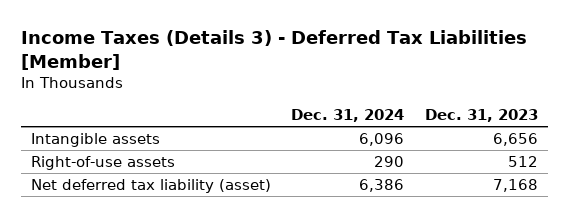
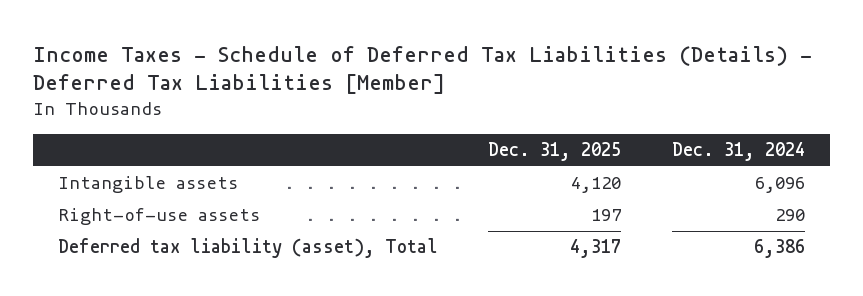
- Income Taxes (Details 3) - Deferred Tax Liabilities [Member]
+ Income Taxes - Schedule of Deferred Tax Liabilities (Details) - Deferred Tax Liabilities [Member]
- | Dec. 31, 2024 | Dec. 31, 2023
+ | Dec. 31, 2025 | Dec. 31, 2024
- Net deferred tax liability (asset) | 6,386 | 7,168
+ Deferred tax liability (asset), Total | 4,317 | 6,386

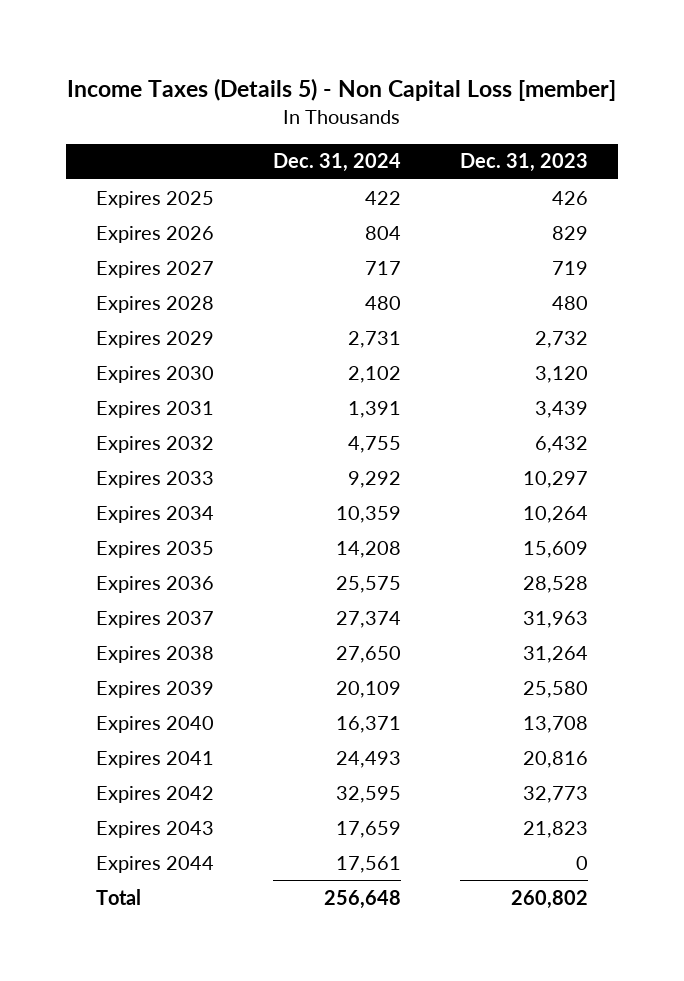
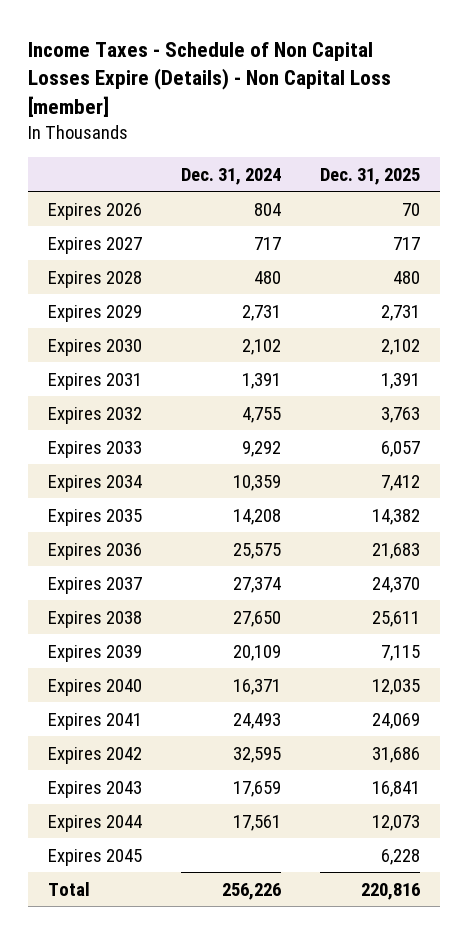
- Income Taxes (Details 5) - Non Capital Loss [member]
+ Income Taxes - Schedule of Non Capital Losses Expire (Details) - Non Capital Loss [member]
- | Dec. 31, 2024 | Dec. 31, 2023
+ | Dec. 31, 2024 | Dec. 31, 2025
- Expires 2025 | 422 | 426
- Total | 256,648 | 260,802
+ Expires 2045 | | 6,228
+ Total | 256,226 | 220,816

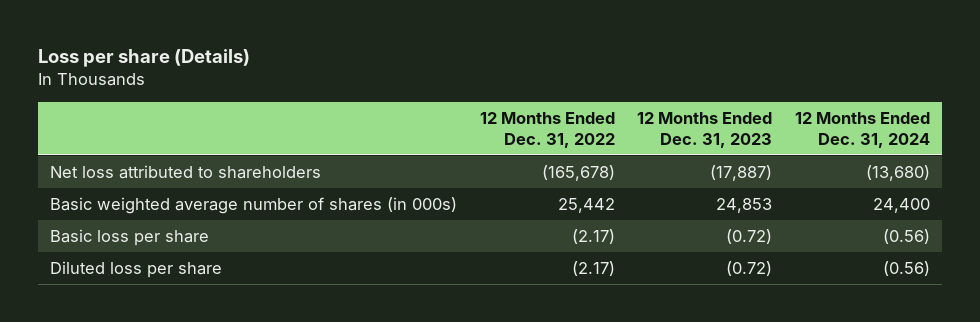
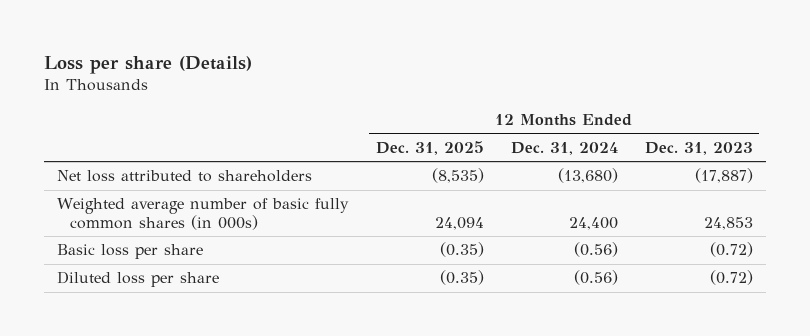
- | 12 Months Ended Dec. 31, 2022 | 12 Months Ended Dec. 31, 2023 | 12 Months Ended Dec. 31, 2024
+ | 12 Months Ended Dec. 31, 2025 | 12 Months Ended Dec. 31, 2024 | 12 Months Ended Dec. 31, 2023
- Basic weighted average number of shares (in 000s) | 25,442 | 24,853 | 24,400
+ Weighted average number of basic fully common shares (in 000s) | 24,094 | 24,400 | 24,853

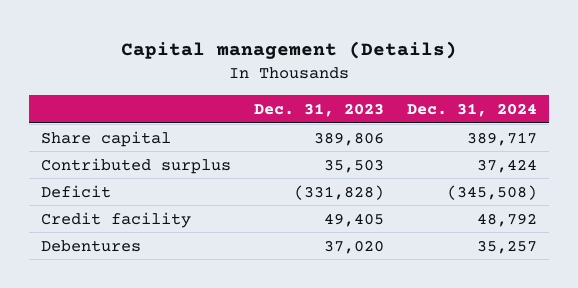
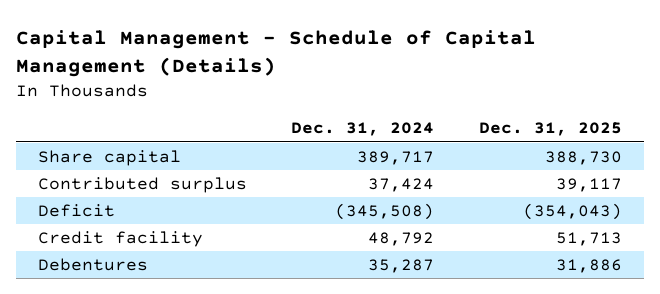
- Capital management (Details)
+ Capital Management - Schedule of Capital Management (Details)
- | Dec. 31, 2023 | Dec. 31, 2024
+ | Dec. 31, 2024 | Dec. 31, 2025
- Debentures | 37,020 | 35,257
+ Debentures | 35,287 | 31,886

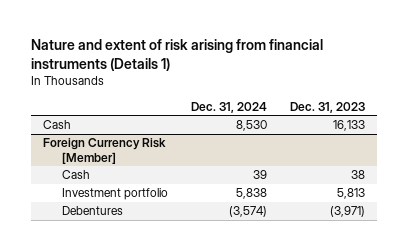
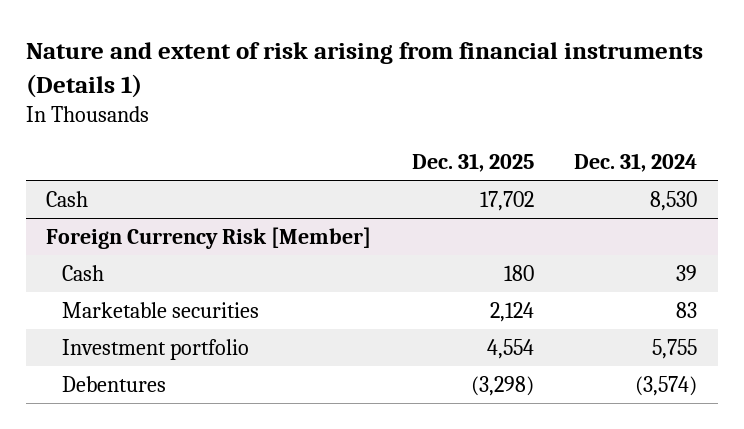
- | Dec. 31, 2024 | Dec. 31, 2023
+ | Dec. 31, 2025 | Dec. 31, 2024
@ Foreign Currency Risk [Member]
- Investment portfolio | 5,838 | 5,813
+ Marketable securities | 2,124 | 83
+ Investment portfolio | 4,554 | 5,755

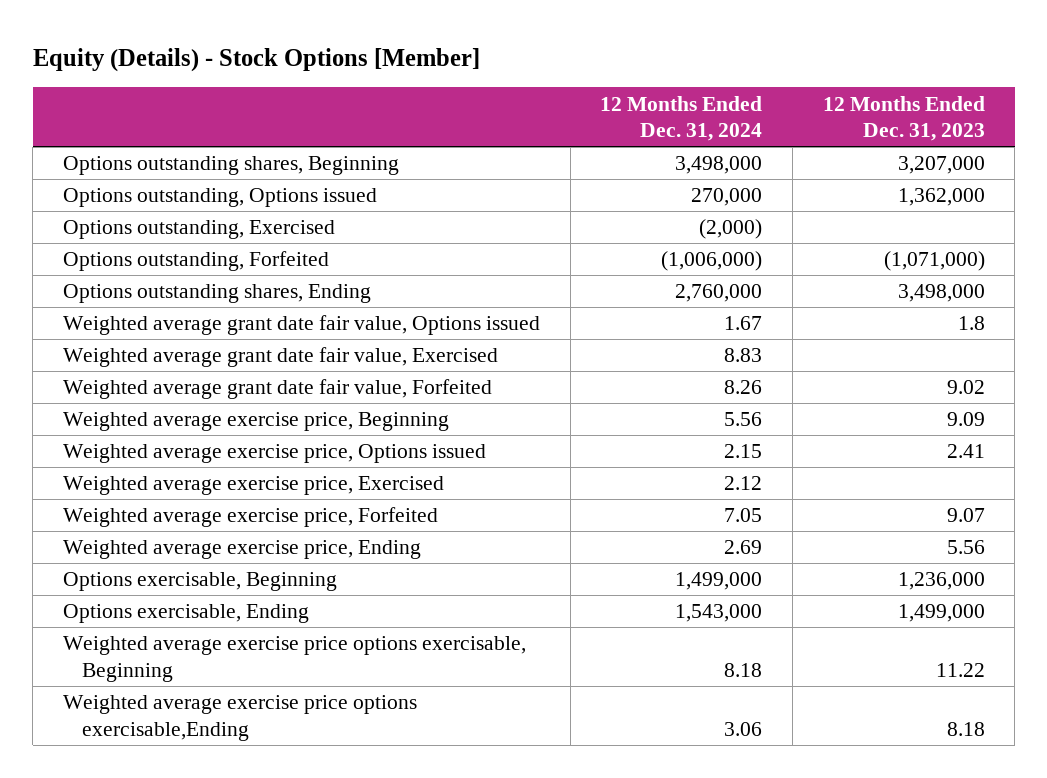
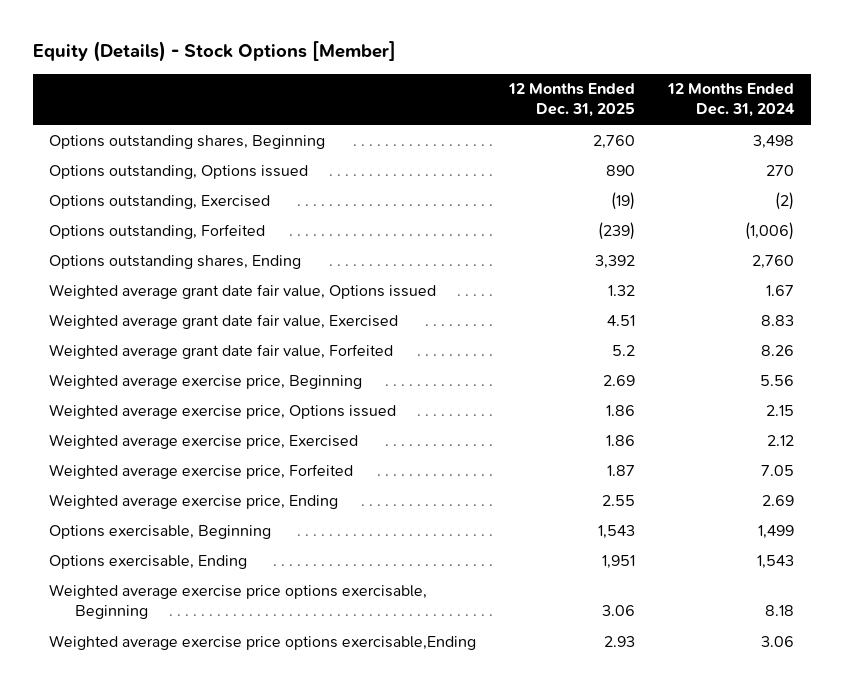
- | 12 Months Ended Dec. 31, 2024 | 12 Months Ended Dec. 31, 2023
+ | 12 Months Ended Dec. 31, 2025 | 12 Months Ended Dec. 31, 2024
- Options outstanding shares, Beginning | 3,498,000 | 3,207,000
- Options outstanding, Options issued | 270,000 | 1,362,000
- Options outstanding, Exercised | (2,000) |
- Options outstanding, Forfeited | (1,006,000) | (1,071,000)
- Options outstanding shares, Ending | 2,760,000 | 3,498,000
+ Options outstanding shares, Beginning | 2,760 | 3,498
+ Options outstanding, Options issued | 890 | 270
+ Options outstanding, Exercised | (19) | (2)
+ Options outstanding, Forfeited | (239) | (1,006)
+ Options outstanding shares, Ending | 3,392 | 2,760
- Options exercisable, Beginning | 1,499,000 | 1,236,000
- Options exercisable, Ending | 1,543,000 | 1,499,000
+ Options exercisable, Beginning | 1,543 | 1,499
+ Options exercisable, Ending | 1,951 | 1,543

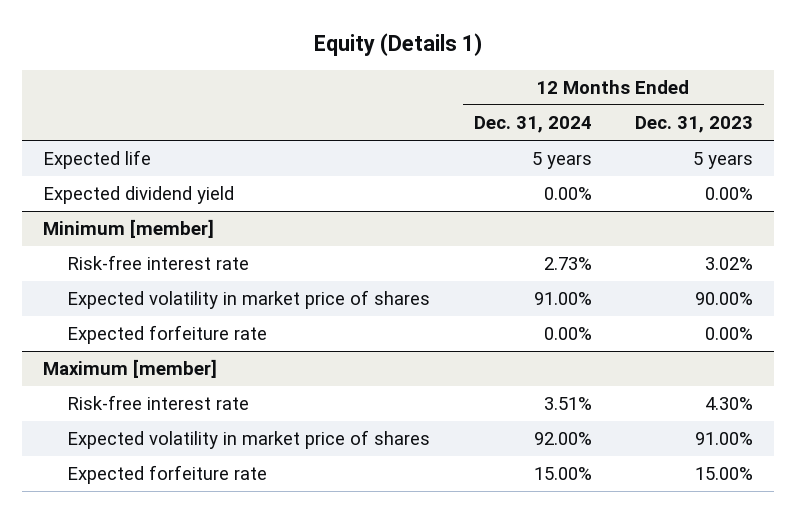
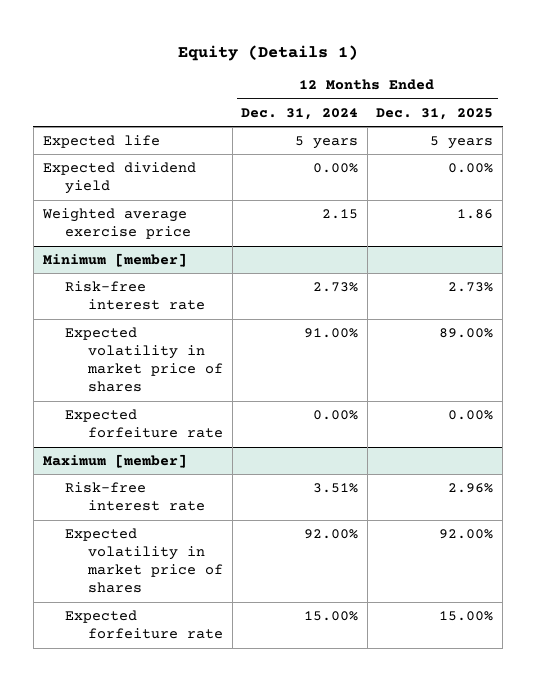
- | 12 Months Ended Dec. 31, 2024 | 12 Months Ended Dec. 31, 2023
+ | 12 Months Ended Dec. 31, 2024 | 12 Months Ended Dec. 31, 2025
+ Weighted average exercise price | 2.15 | 1.86

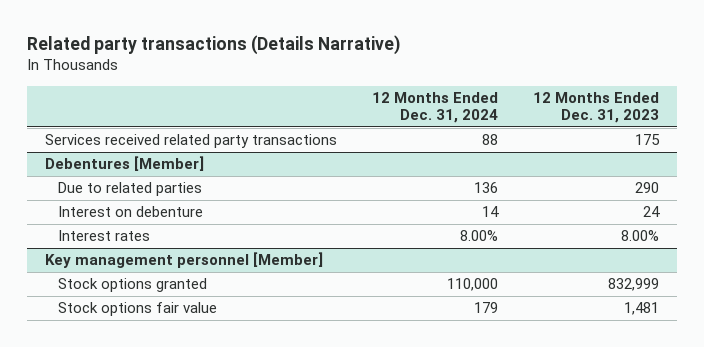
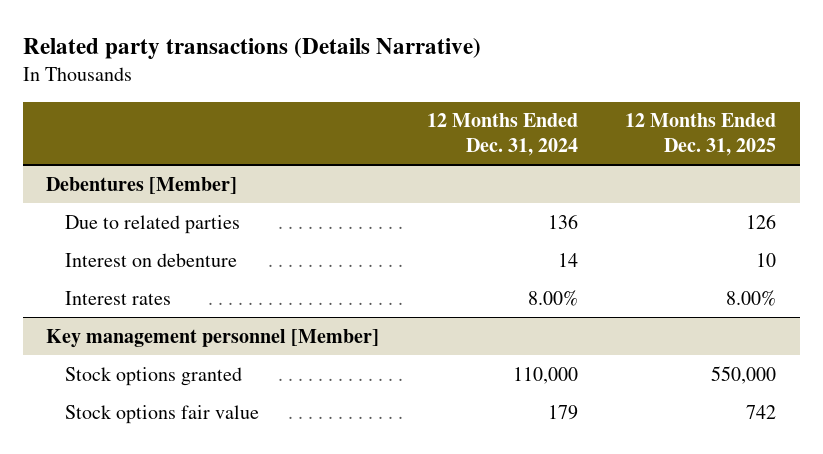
- | 12 Months Ended Dec. 31, 2024 | 12 Months Ended Dec. 31, 2023
+ | 12 Months Ended Dec. 31, 2024 | 12 Months Ended Dec. 31, 2025
- Services received related party transactions | 88 | 175

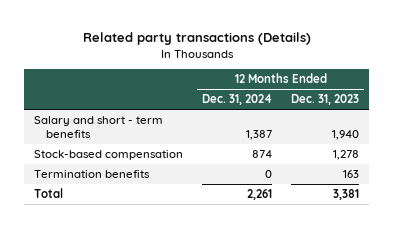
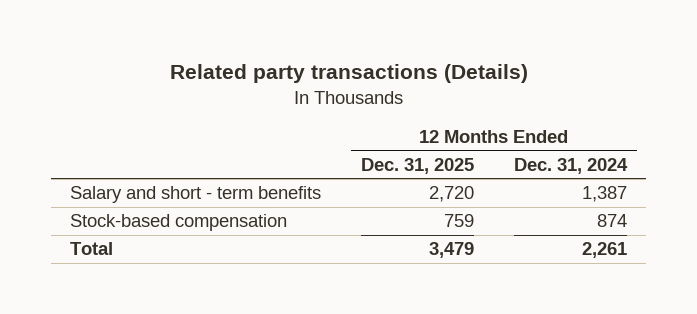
- | 12 Months Ended Dec. 31, 2024 | 12 Months Ended Dec. 31, 2023
+ | 12 Months Ended Dec. 31, 2025 | 12 Months Ended Dec. 31, 2024
- Termination benefits | 0 | 163

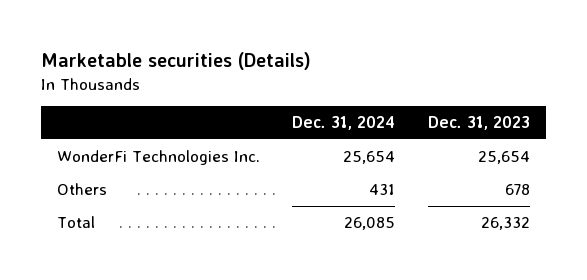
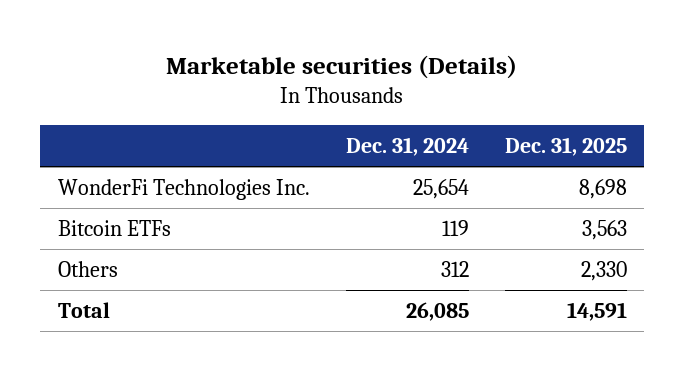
- | Dec. 31, 2024 | Dec. 31, 2023
+ | Dec. 31, 2024 | Dec. 31, 2025
- Others | 431 | 678
+ Bitcoin ETFs | 119 | 3,563
+ Others | 312 | 2,330

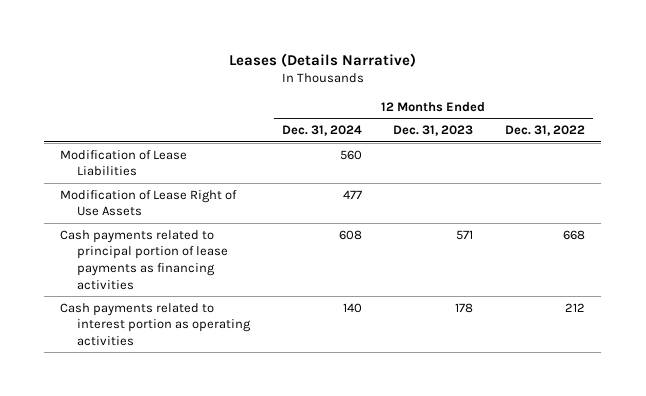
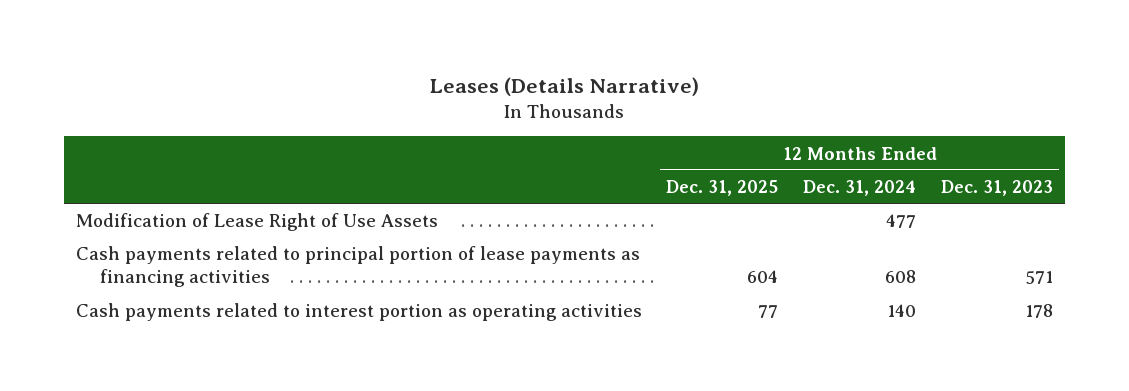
- | 12 Months Ended Dec. 31, 2024 | 12 Months Ended Dec. 31, 2023 | 12 Months Ended Dec. 31, 2022
+ | 12 Months Ended Dec. 31, 2025 | 12 Months Ended Dec. 31, 2024 | 12 Months Ended Dec. 31, 2023
- Modification of Lease Liabilities | 560 | |

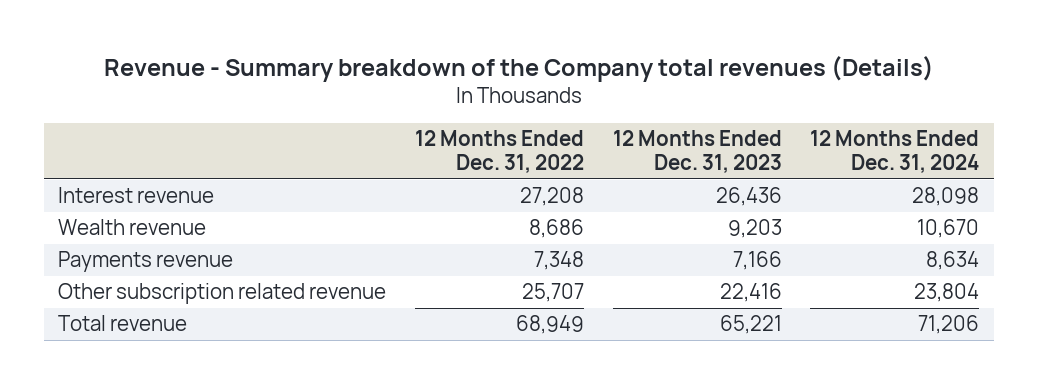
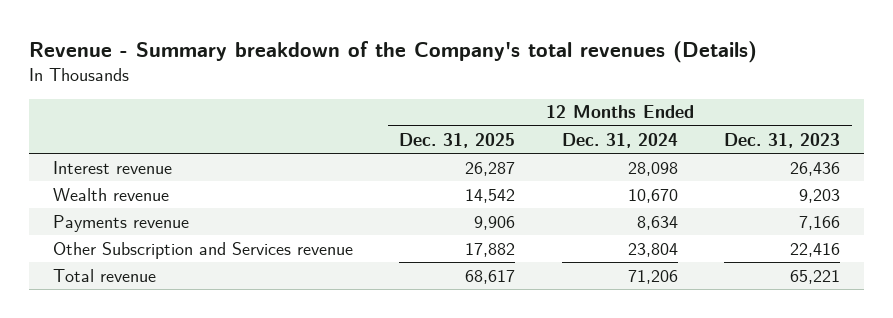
- Revenue - Summary breakdown of the Company total revenues (Details)
+ Revenue - Summary breakdown of the Company's total revenues (Details)
- | 12 Months Ended Dec. 31, 2022 | 12 Months Ended Dec. 31, 2023 | 12 Months Ended Dec. 31, 2024
+ | 12 Months Ended Dec. 31, 2025 | 12 Months Ended Dec. 31, 2024 | 12 Months Ended Dec. 31, 2023
- Other subscription related revenue | 25,707 | 22,416 | 23,804
+ Other Subscription and Services revenue | 17,882 | 23,804 | 22,416

